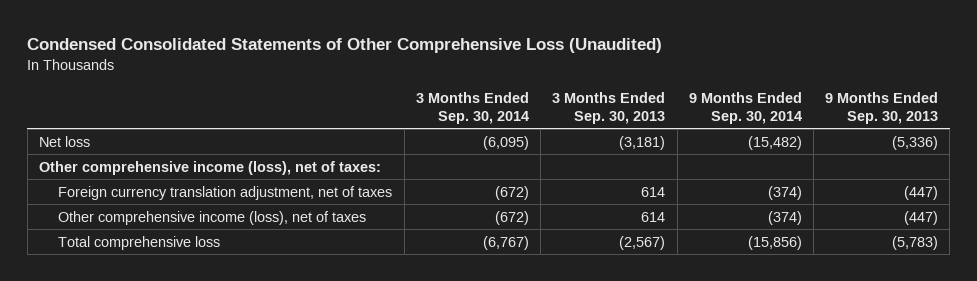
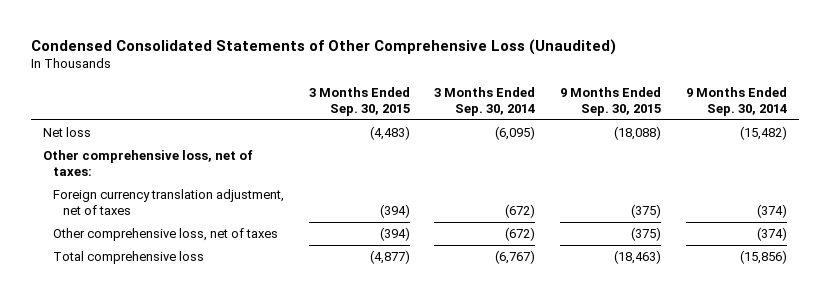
- | 3 Months Ended Sep. 30, 2014 | 3 Months Ended Sep. 30, 2013 | 9 Months Ended Sep. 30, 2014 | 9 Months Ended Sep. 30, 2013
+ | 3 Months Ended Sep. 30, 2015 | 3 Months Ended Sep. 30, 2014 | 9 Months Ended Sep. 30, 2015 | 9 Months Ended Sep. 30, 2014
- Other comprehensive income (loss), net of taxes:
+ Other comprehensive loss, net of taxes:
- Other comprehensive income (loss), net of taxes | (672) | 614 | (374) | (447)
+ Other comprehensive loss, net of taxes | (394) | (672) | (375) | (374)

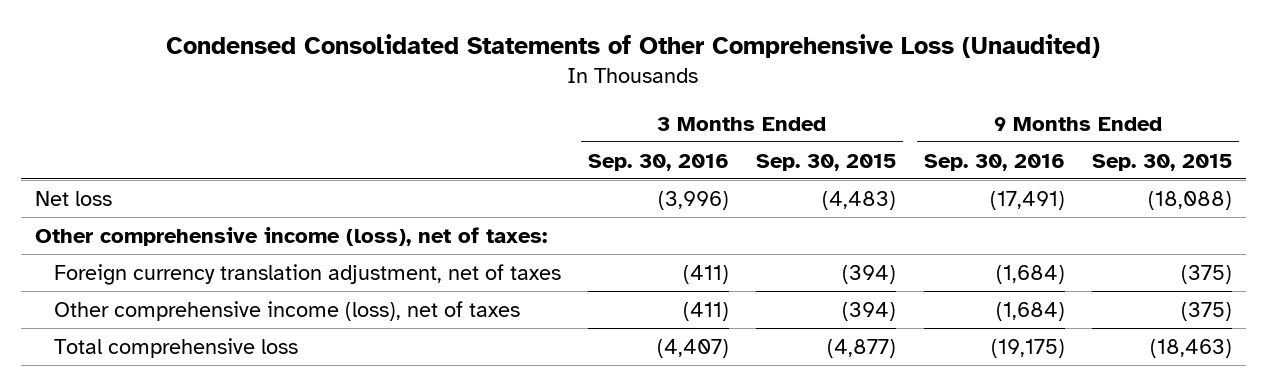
- | 3 Months Ended Sep. 30, 2015 | 3 Months Ended Sep. 30, 2014 | 9 Months Ended Sep. 30, 2015 | 9 Months Ended Sep. 30, 2014
+ | 3 Months Ended Sep. 30, 2016 | 3 Months Ended Sep. 30, 2015 | 9 Months Ended Sep. 30, 2016 | 9 Months Ended Sep. 30, 2015
- Other comprehensive loss, net of taxes:
+ Other comprehensive income (loss), net of taxes:
- Other comprehensive loss, net of taxes | (394) | (672) | (375) | (374)
+ Other comprehensive income (loss), net of taxes | (411) | (394) | (1,684) | (375)

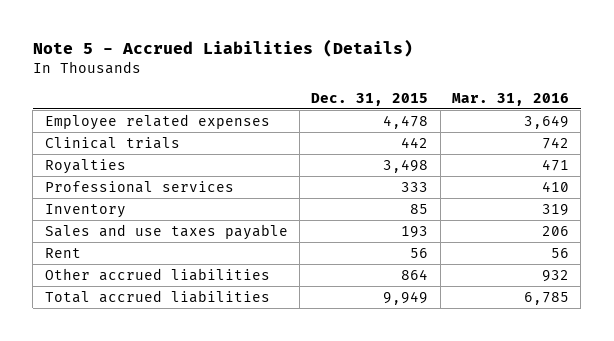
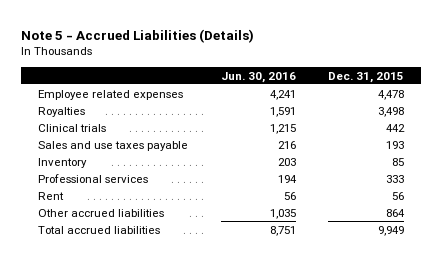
- | Dec. 31, 2015 | Mar. 31, 2016
+ | Jun. 30, 2016 | Dec. 31, 2015
moved down: Clinical trials | 1,215 | 442
moved down: Inventory | 203 | 85
moved down: Professional services | 194 | 333

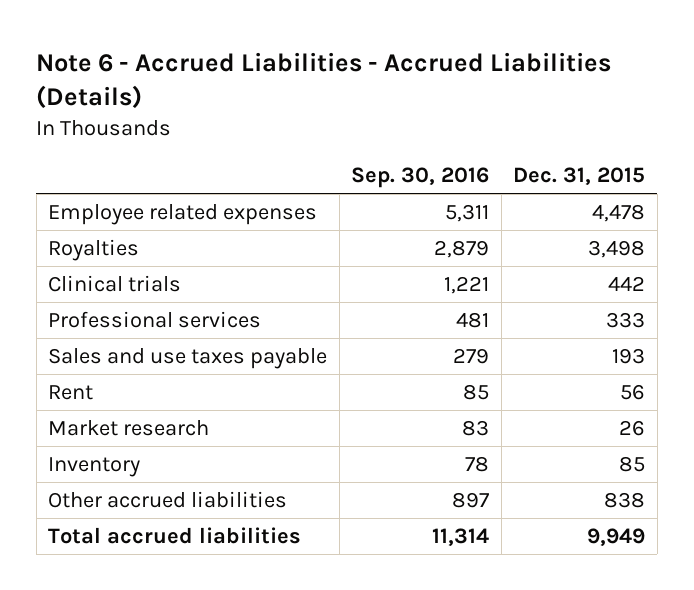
- Note 5 - Accrued Liabilities (Details)
+ Note 6 - Accrued Liabilities - Accrued Liabilities (Details)
- | Jun. 30, 2016 | Dec. 31, 2015
+ | Sep. 30, 2016 | Dec. 31, 2015
moved down: Sales and use taxes payable | 279 | 193
- Other accrued liabilities | 1,035 | 864
+ Market research | 83 | 26
moved down: Inventory | 78 | 85
+ Other accrued liabilities | 897 | 838

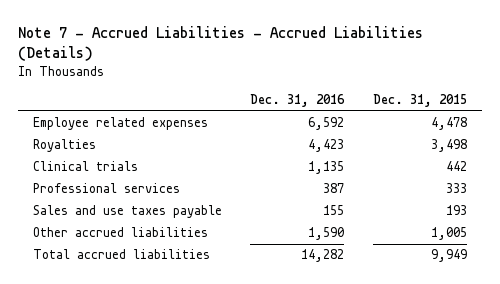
- Note 6 - Accrued Liabilities - Accrued Liabilities (Details)
+ Note 7 - Accrued Liabilities - Accrued Liabilities (Details)
- | Sep. 30, 2016 | Dec. 31, 2015
+ | Dec. 31, 2016 | Dec. 31, 2015
- Rent | 85 | 56
- Market research | 83 | 26
- Inventory | 78 | 85
- Other accrued liabilities | 897 | 838
+ Other accrued liabilities | 1,590 | 1,005

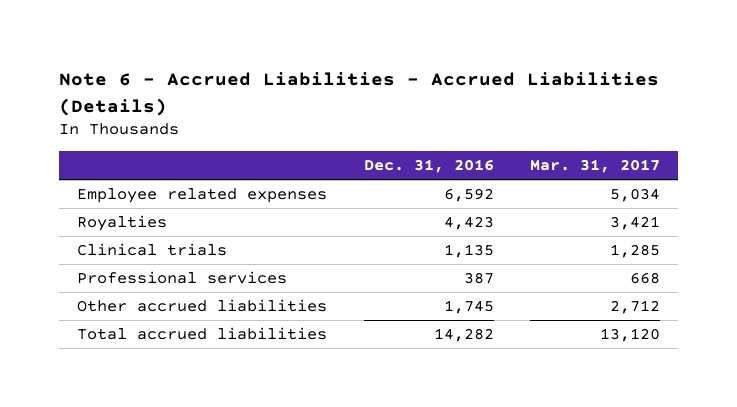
- Note 7 - Accrued Liabilities - Accrued Liabilities (Details)
+ Note 6 - Accrued Liabilities - Accrued Liabilities (Details)
- | Dec. 31, 2016 | Dec. 31, 2015
+ | Dec. 31, 2016 | Mar. 31, 2017
- Sales and use taxes payable | 155 | 193
- Other accrued liabilities | 1,590 | 1,005
+ Other accrued liabilities | 1,745 | 2,712

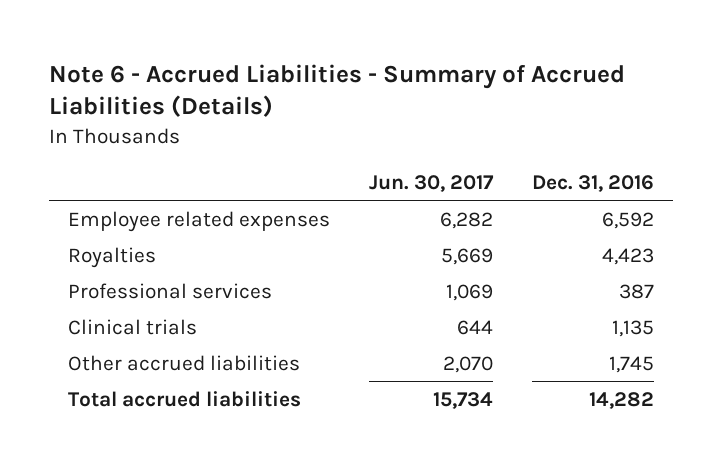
- Note 6 - Accrued Liabilities - Accrued Liabilities (Details)
+ Note 6 - Accrued Liabilities - Summary of Accrued Liabilities (Details)
- | Dec. 31, 2016 | Mar. 31, 2017
+ | Jun. 30, 2017 | Dec. 31, 2016
moved down: Clinical trials | 644 | 1,135

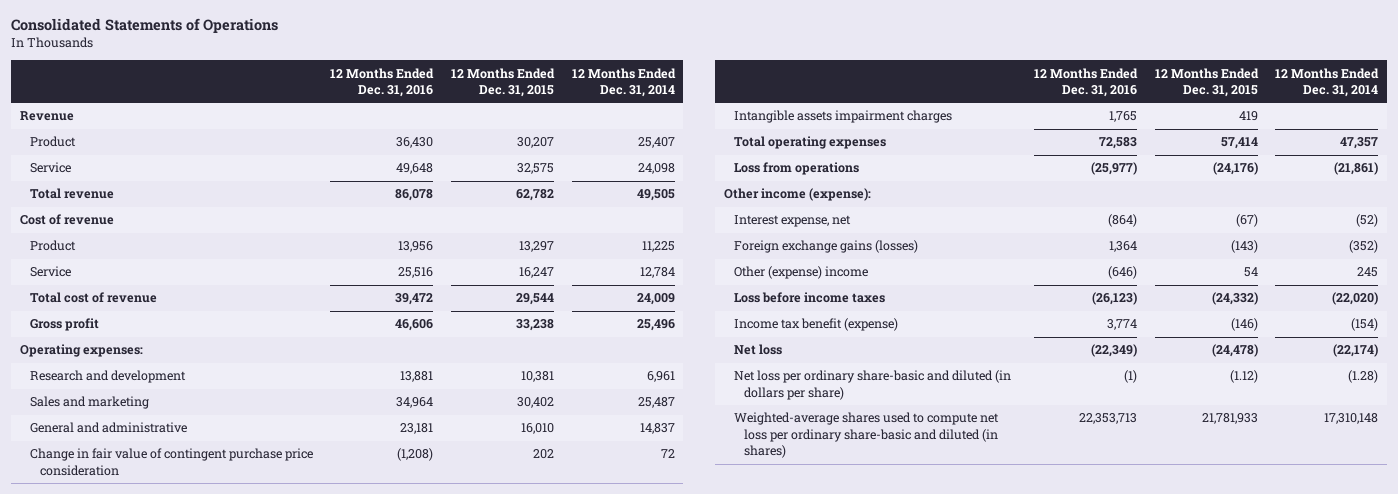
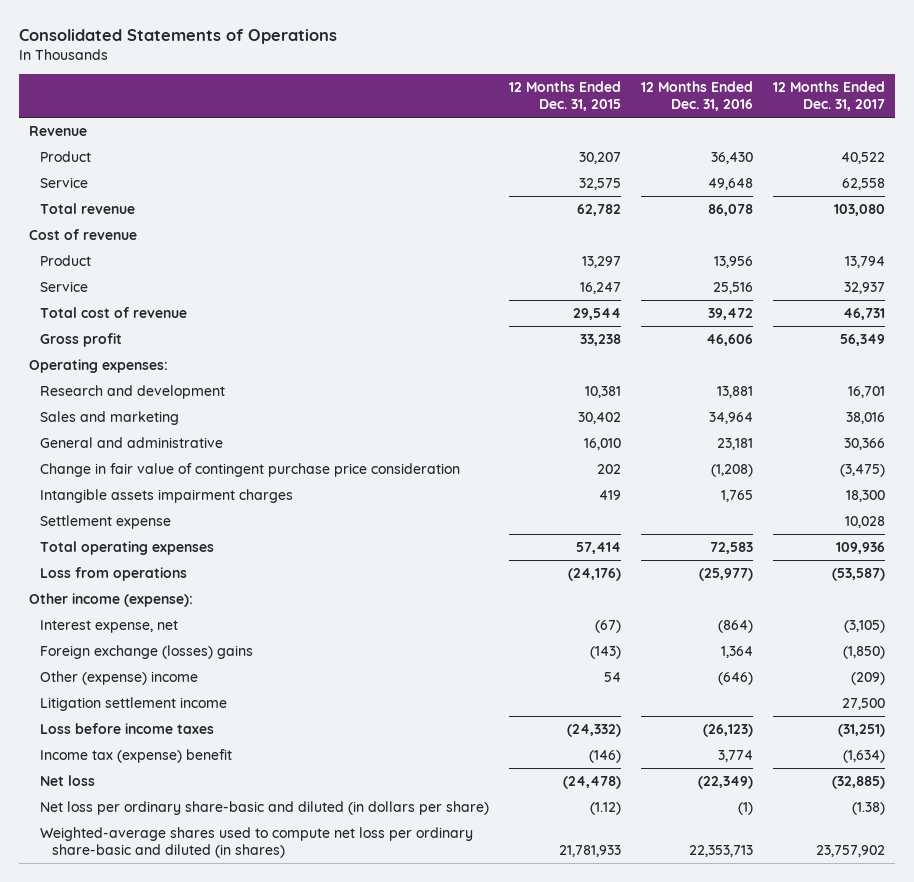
- | 12 Months Ended Dec. 31, 2016 | 12 Months Ended Dec. 31, 2015 | 12 Months Ended Dec. 31, 2014
+ | 12 Months Ended Dec. 31, 2015 | 12 Months Ended Dec. 31, 2016 | 12 Months Ended Dec. 31, 2017
+ Settlement expense | | | 10,028
- Foreign exchange gains (losses) | 1,364 | (143) | (352)
+ Foreign exchange (losses) gains | (143) | 1,364 | (1,850)
+ Litigation settlement income | | | 27,500
- Income tax benefit (expense) | 3,774 | (146) | (154)
+ Income tax (expense) benefit | (146) | 3,774 | (1,634)

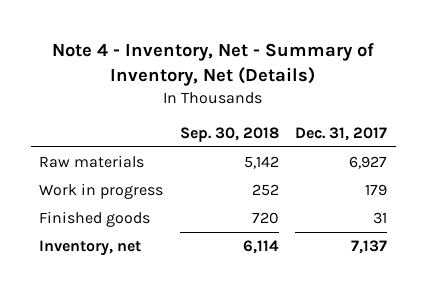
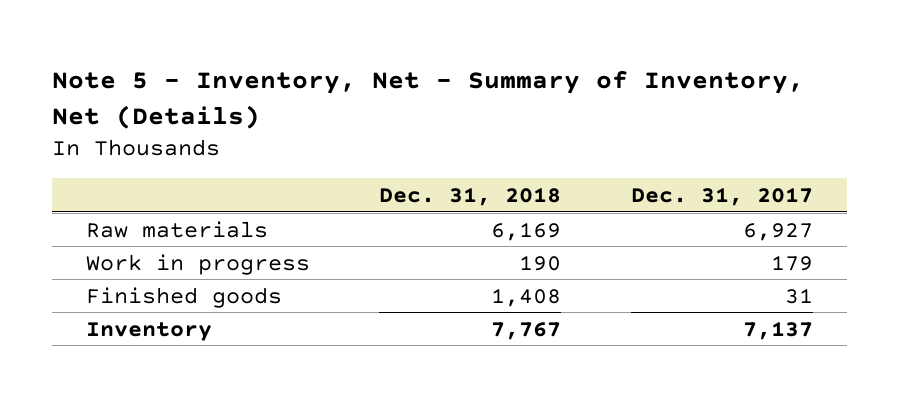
- Note 4 - Inventory, Net - Summary of Inventory, Net (Details)
+ Note 5 - Inventory, Net - Summary of Inventory, Net (Details)
- | Sep. 30, 2018 | Dec. 31, 2017
+ | Dec. 31, 2018 | Dec. 31, 2017
- Inventory, net | 6,114 | 7,137
+ Inventory | 7,767 | 7,137

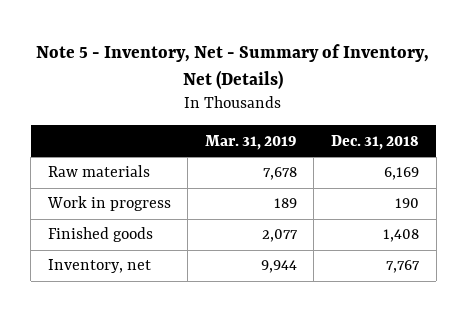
- | Dec. 31, 2018 | Dec. 31, 2017
+ | Mar. 31, 2019 | Dec. 31, 2018
- Inventory | 7,767 | 7,137
+ Inventory, net | 9,944 | 7,767

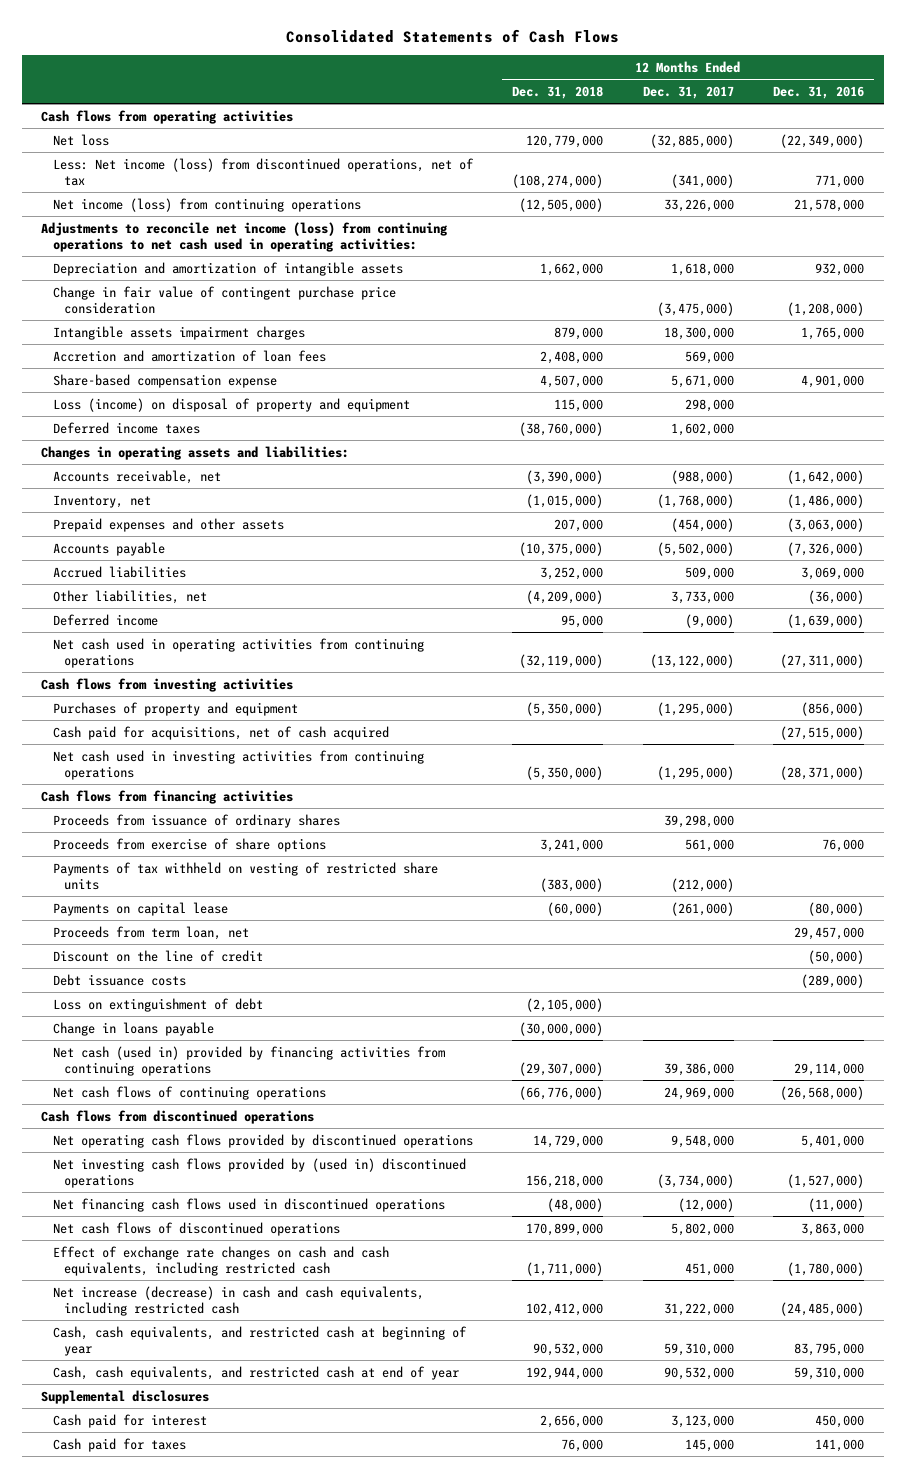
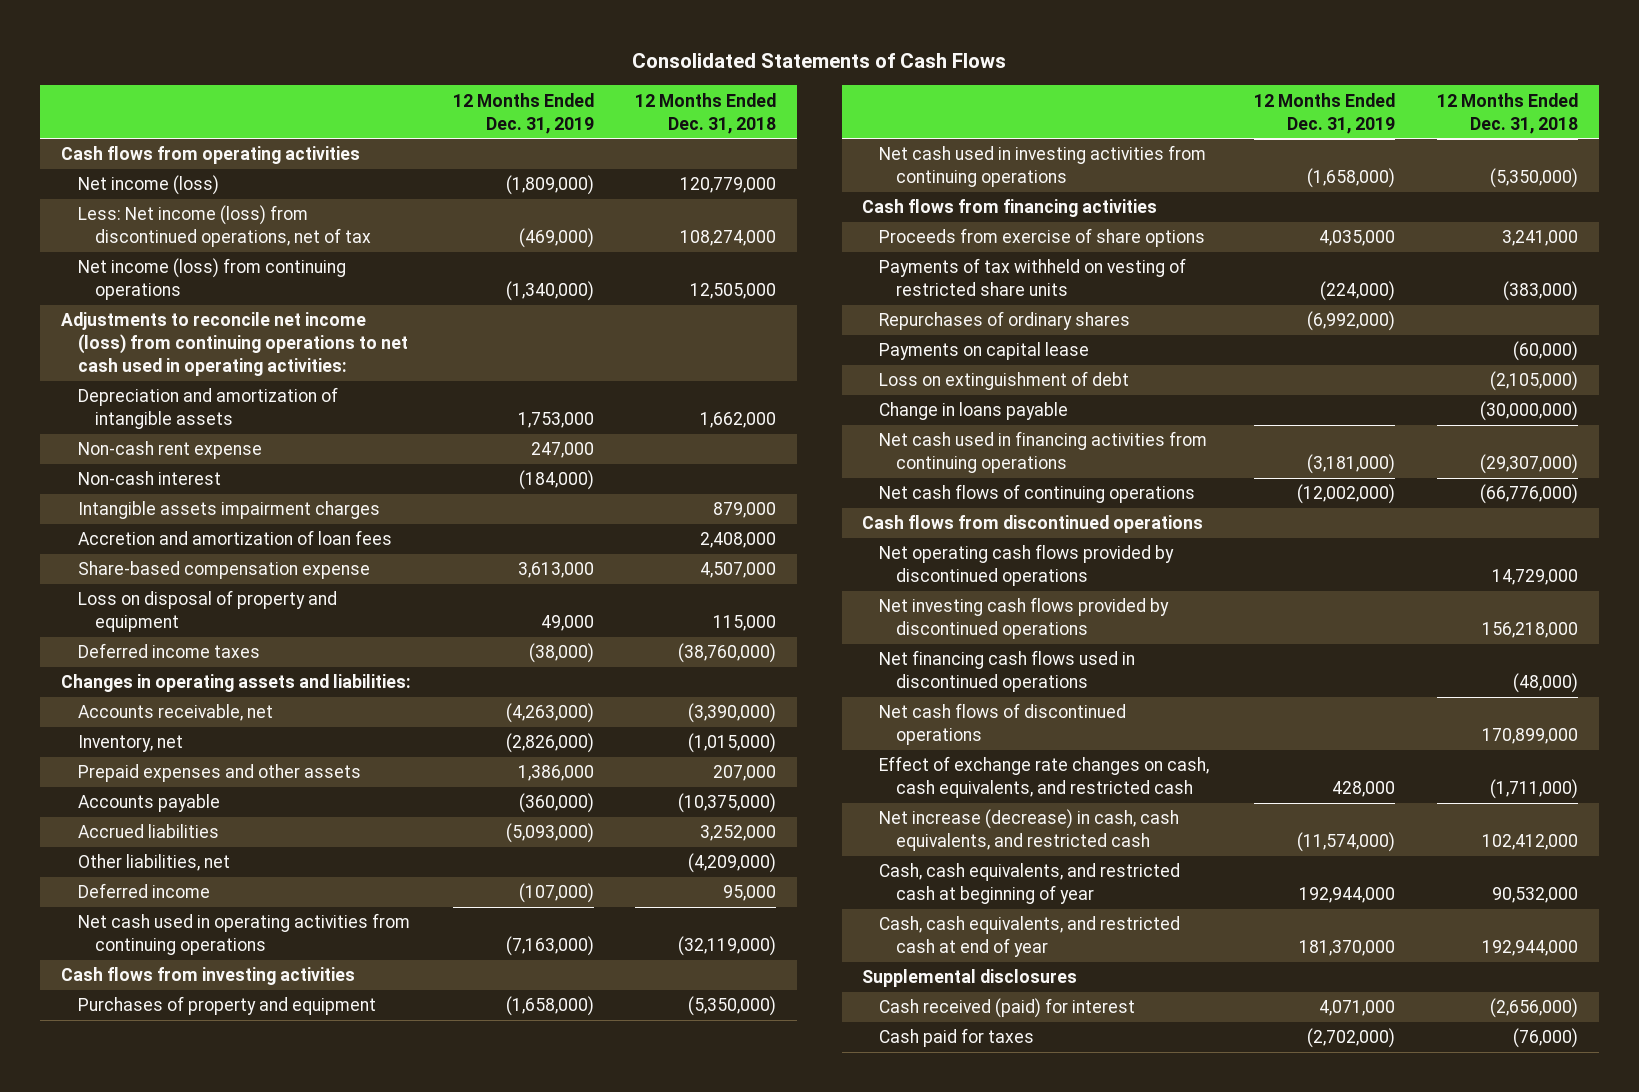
- | 12 Months Ended Dec. 31, 2018 | 12 Months Ended Dec. 31, 2017 | 12 Months Ended Dec. 31, 2016
+ | 12 Months Ended Dec. 31, 2019 | 12 Months Ended Dec. 31, 2018
- Net loss | 120,779,000 | (32,885,000) | (22,349,000)
- Less: Net income (loss) from discontinued operations, net of tax | (108,274,000) | (341,000) | 771,000
- Net income (loss) from continuing operations | (12,505,000) | 33,226,000 | 21,578,000
+ Net income (loss) | (1,809,000) | 120,779,000
+ Less: Net income (loss) from discontinued operations, net of tax | (469,000) | 108,274,000
+ Net income (loss) from continuing operations | (1,340,000) | 12,505,000
- Change in fair value of contingent purchase price consideration | | (3,475,000) | (1,208,000)
+ Non-cash rent expense | 247,000 |
+ Non-cash interest | (184,000) |
- Loss (income) on disposal of property and equipment | 115,000 | 298,000 |
+ Loss on disposal of property and equipment | 49,000 | 115,000
- Cash paid for acquisitions, net of cash acquired | | | (27,515,000)
- Proceeds from issuance of ordinary shares | | 39,298,000 |
+ Repurchases of ordinary shares | (6,992,000) |
- Proceeds from term loan, net | | | 29,457,000
- Discount on the line of credit | | | (50,000)
- Debt issuance costs | | | (289,000)
- Net cash (used in) provided by financing activities from continuing operations | (29,307,000) | 39,386,000 | 29,114,000
+ Net cash used in financing activities from continuing operations | (3,181,000) | (29,307,000)
- Net investing cash flows provided by (used in) discontinued operations | 156,218,000 | (3,734,000) | (1,527,000)
+ Net investing cash flows provided by discontinued operations | | 156,218,000
- Effect of exchange rate changes on cash and cash equivalents, including restricted cash | (1,711,000) | 451,000 | (1,780,000)
- Net increase (decrease) in cash and cash equivalents, including restricted cash | 102,412,000 | 31,222,000 | (24,485,000)
+ Effect of exchange rate changes on cash, cash equivalents, and restricted cash | 428,000 | (1,711,000)
+ Net increase (decrease) in cash, cash equivalents, and restricted cash | (11,574,000) | 102,412,000
- Cash paid for interest | 2,656,000 | 3,123,000 | 450,000
- Cash paid for taxes | 76,000 | 145,000 | 141,000
+ Cash received (paid) for interest | 4,071,000 | (2,656,000)
+ Cash paid for taxes | (2,702,000) | (76,000)

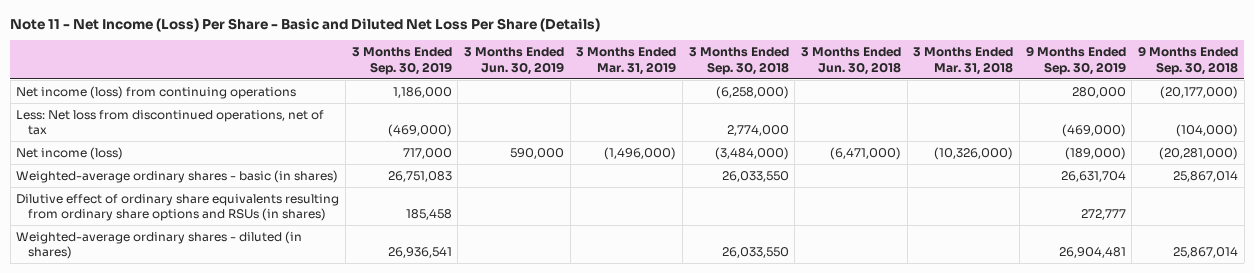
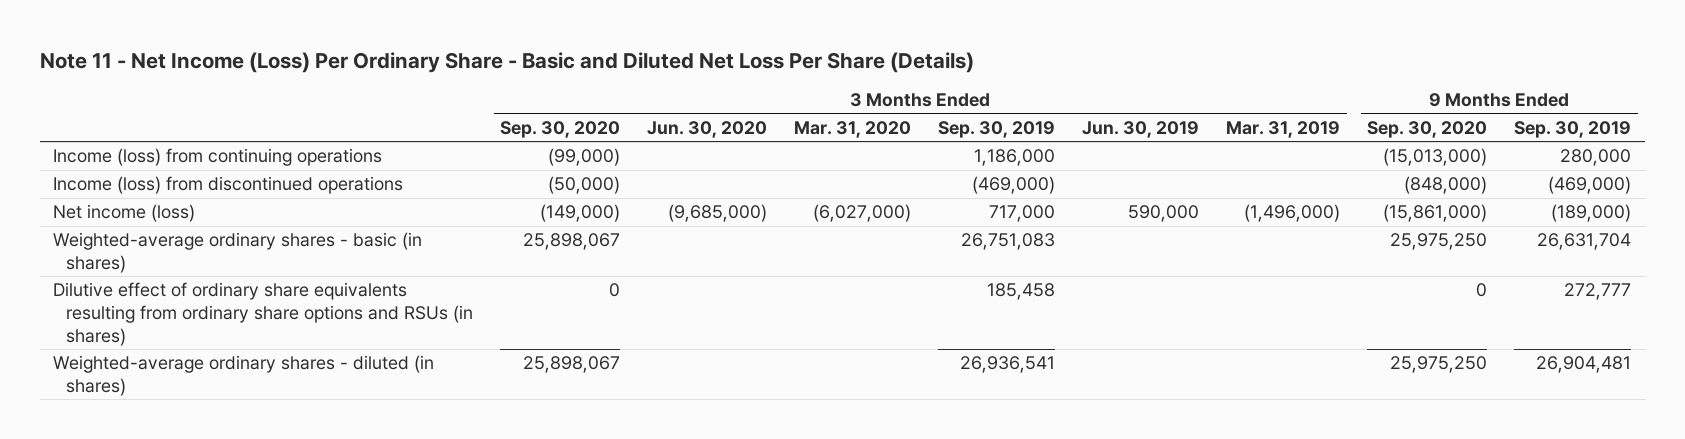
- Note 11 - Net Income (Loss) Per Share - Basic and Diluted Net Loss Per Share (Details)
+ Note 11 - Net Income (Loss) Per Ordinary Share - Basic and Diluted Net Loss Per Share (Details)
- | 3 Months Ended Sep. 30, 2019 | 3 Months Ended Jun. 30, 2019 | 3 Months Ended Mar. 31, 2019 | 3 Months Ended Sep. 30, 2018 | 3 Months Ended Jun. 30, 2018 | 3 Months Ended Mar. 31, 2018 | 9 Months Ended Sep. 30, 2019 | 9 Months Ended Sep. 30, 2018
+ | 3 Months Ended Sep. 30, 2020 | 3 Months Ended Jun. 30, 2020 | 3 Months Ended Mar. 31, 2020 | 3 Months Ended Sep. 30, 2019 | 3 Months Ended Jun. 30, 2019 | 3 Months Ended Mar. 31, 2019 | 9 Months Ended Sep. 30, 2020 | 9 Months Ended Sep. 30, 2019
- Net income (loss) from continuing operations | 1,186,000 | | | (6,258,000) | | | 280,000 | (20,177,000)
- Less: Net loss from discontinued operations, net of tax | (469,000) | | | 2,774,000 | | | (469,000) | (104,000)
+ Income (loss) from continuing operations | (99,000) | | | 1,186,000 | | | (15,013,000) | 280,000
+ Income (loss) from discontinued operations | (50,000) | | | (469,000) | | | (848,000) | (469,000)

